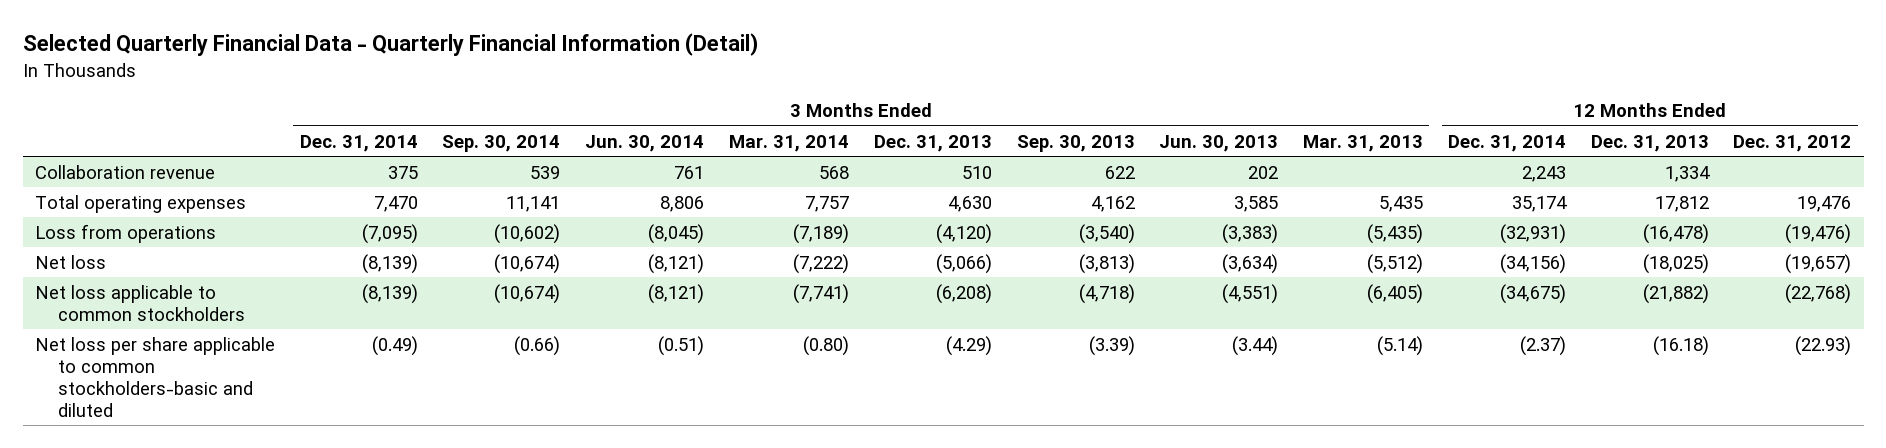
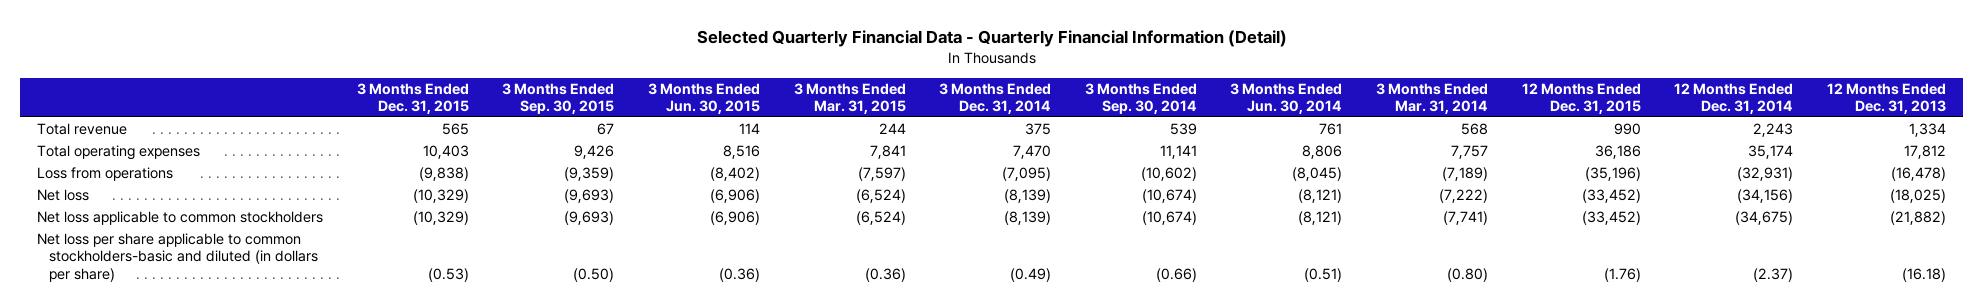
- | 3 Months Ended Dec. 31, 2014 | 3 Months Ended Sep. 30, 2014 | 3 Months Ended Jun. 30, 2014 | 3 Months Ended Mar. 31, 2014 | 3 Months Ended Dec. 31, 2013 | 3 Months Ended Sep. 30, 2013 | 3 Months Ended Jun. 30, 2013 | 3 Months Ended Mar. 31, 2013 | 12 Months Ended Dec. 31, 2014 | 12 Months Ended Dec. 31, 2013 | 12 Months Ended Dec. 31, 2012
+ | 3 Months Ended Dec. 31, 2015 | 3 Months Ended Sep. 30, 2015 | 3 Months Ended Jun. 30, 2015 | 3 Months Ended Mar. 31, 2015 | 3 Months Ended Dec. 31, 2014 | 3 Months Ended Sep. 30, 2014 | 3 Months Ended Jun. 30, 2014 | 3 Months Ended Mar. 31, 2014 | 12 Months Ended Dec. 31, 2015 | 12 Months Ended Dec. 31, 2014 | 12 Months Ended Dec. 31, 2013
- Collaboration revenue | 375 | 539 | 761 | 568 | 510 | 622 | 202 | | 2,243 | 1,334 |
+ Total revenue | 565 | 67 | 114 | 244 | 375 | 539 | 761 | 568 | 990 | 2,243 | 1,334
- Net loss per share applicable to common stockholders-basic and diluted | (0.49) | (0.66) | (0.51) | (0.80) | (4.29) | (3.39) | (3.44) | (5.14) | (2.37) | (16.18) | (22.93)
+ Net loss per share applicable to common stockholders-basic and diluted (in dollars per share) | (0.53) | (0.50) | (0.36) | (0.36) | (0.49) | (0.66) | (0.51) | (0.80) | (1.76) | (2.37) | (16.18)

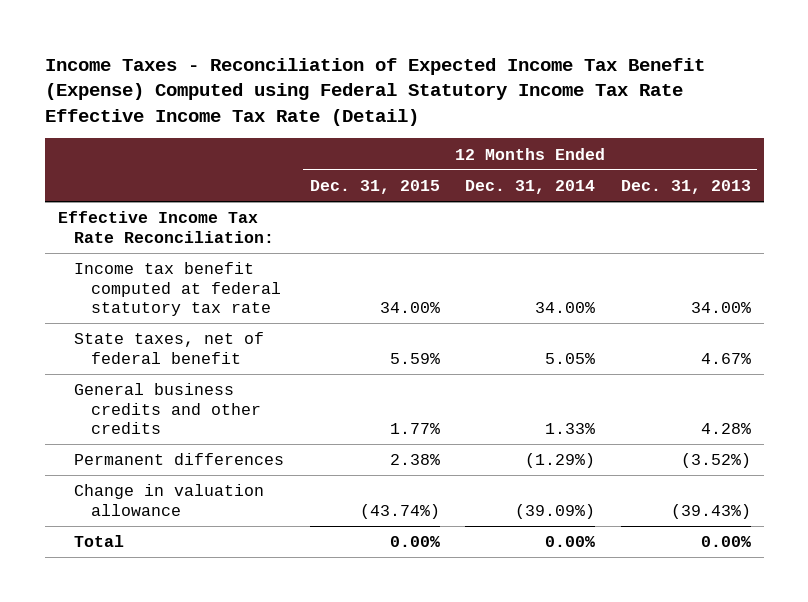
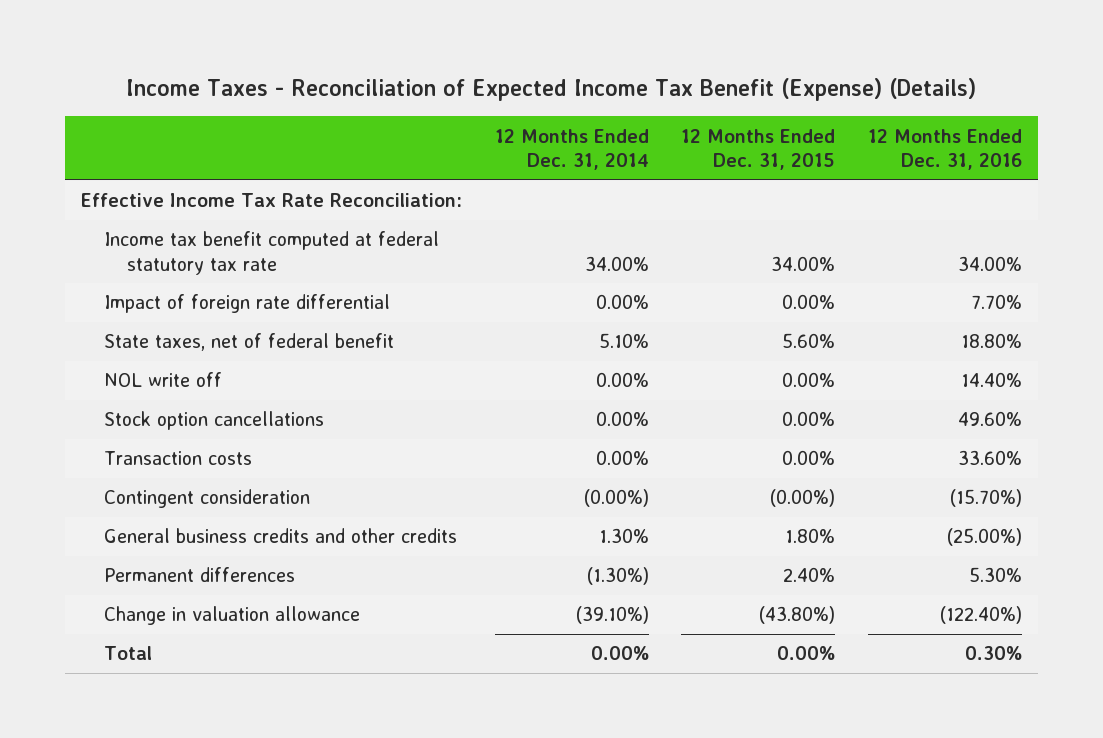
- Income Taxes - Reconciliation of Expected Income Tax Benefit (Expense) Computed using Federal Statutory Income Tax Rate Effective Income Tax Rate (Detail)
+ Income Taxes - Reconciliation of Expected Income Tax Benefit (Expense) (Details)
- | 12 Months Ended Dec. 31, 2015 | 12 Months Ended Dec. 31, 2014 | 12 Months Ended Dec. 31, 2013
+ | 12 Months Ended Dec. 31, 2014 | 12 Months Ended Dec. 31, 2015 | 12 Months Ended Dec. 31, 2016
- State taxes, net of federal benefit | 5.59% | 5.05% | 4.67%
- General business credits and other credits | 1.77% | 1.33% | 4.28%
- Permanent differences | 2.38% | (1.29%) | (3.52%)
- Change in valuation allowance | (43.74%) | (39.09%) | (39.43%)
+ Impact of foreign rate differential | 0.00% | 0.00% | 7.70%
+ State taxes, net of federal benefit | 5.10% | 5.60% | 18.80%
+ NOL write off | 0.00% | 0.00% | 14.40%
+ Stock option cancellations | 0.00% | 0.00% | 49.60%
+ Transaction costs | 0.00% | 0.00% | 33.60%
+ Contingent consideration | (0.00%) | (0.00%) | (15.70%)
+ General business credits and other credits | 1.30% | 1.80% | (25.00%)
+ Permanent differences | (1.30%) | 2.40% | 5.30%
+ Change in valuation allowance | (39.10%) | (43.80%) | (122.40%)

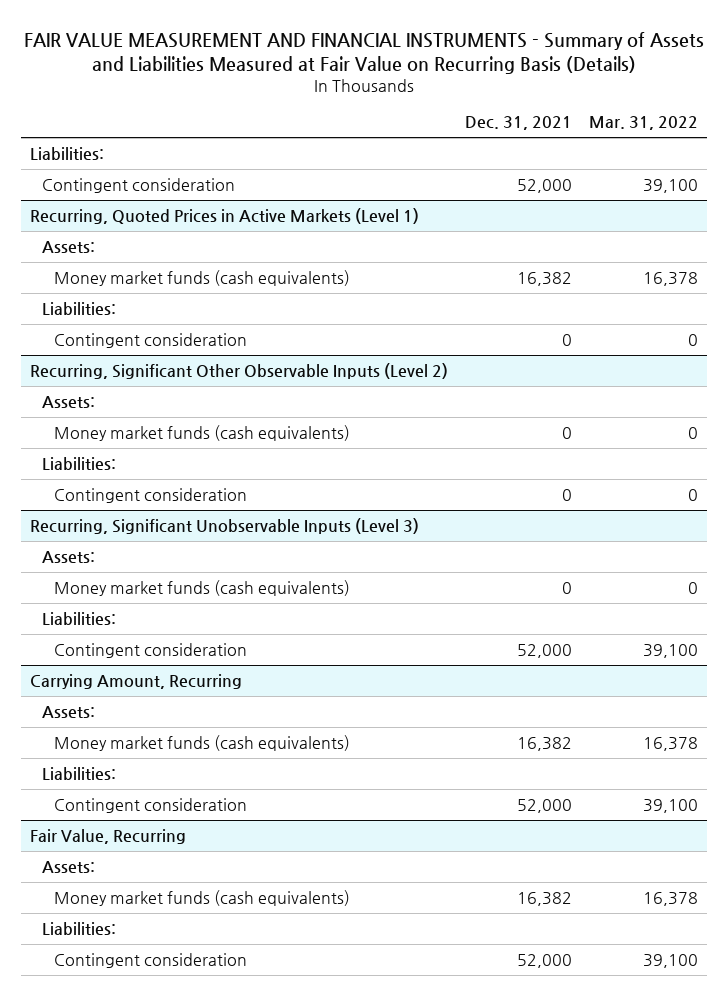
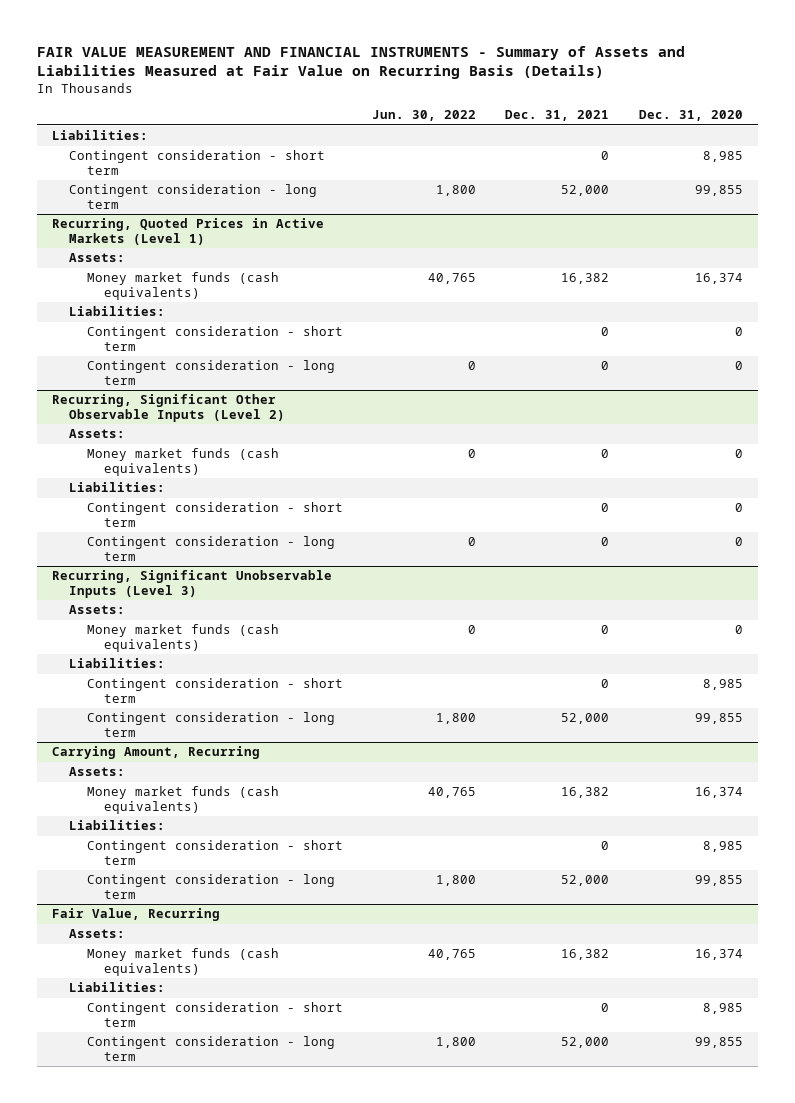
- | Dec. 31, 2021 | Mar. 31, 2022
+ | Jun. 30, 2022 | Dec. 31, 2021 | Dec. 31, 2020
- Contingent consideration | 52,000 | 39,100
+ Contingent consideration - short term | | 0 | 8,985
+ Contingent consideration - long term | 1,800 | 52,000 | 99,855
@ Recurring, Quoted Prices in Active Markets (Level 1)
- Contingent consideration | 0 | 0
+ Contingent consideration - short term | | 0 | 0
+ Contingent consideration - long term | 0 | 0 | 0
@ Recurring, Significant Other Observable Inputs (Level 2)
- Contingent consideration | 0 | 0
+ Contingent consideration - short term | | 0 | 0
+ Contingent consideration - long term | 0 | 0 | 0
@ Recurring, Significant Unobservable Inputs (Level 3)
- Contingent consideration | 52,000 | 39,100
+ Contingent consideration - short term | | 0 | 8,985
+ Contingent consideration - long term | 1,800 | 52,000 | 99,855
@ Carrying Amount, Recurring
- Contingent consideration | 52,000 | 39,100
+ Contingent consideration - short term | | 0 | 8,985
+ Contingent consideration - long term | 1,800 | 52,000 | 99,855
@ Fair Value, Recurring
- Contingent consideration | 52,000 | 39,100
+ Contingent consideration - short term | | 0 | 8,985
+ Contingent consideration - long term | 1,800 | 52,000 | 99,855

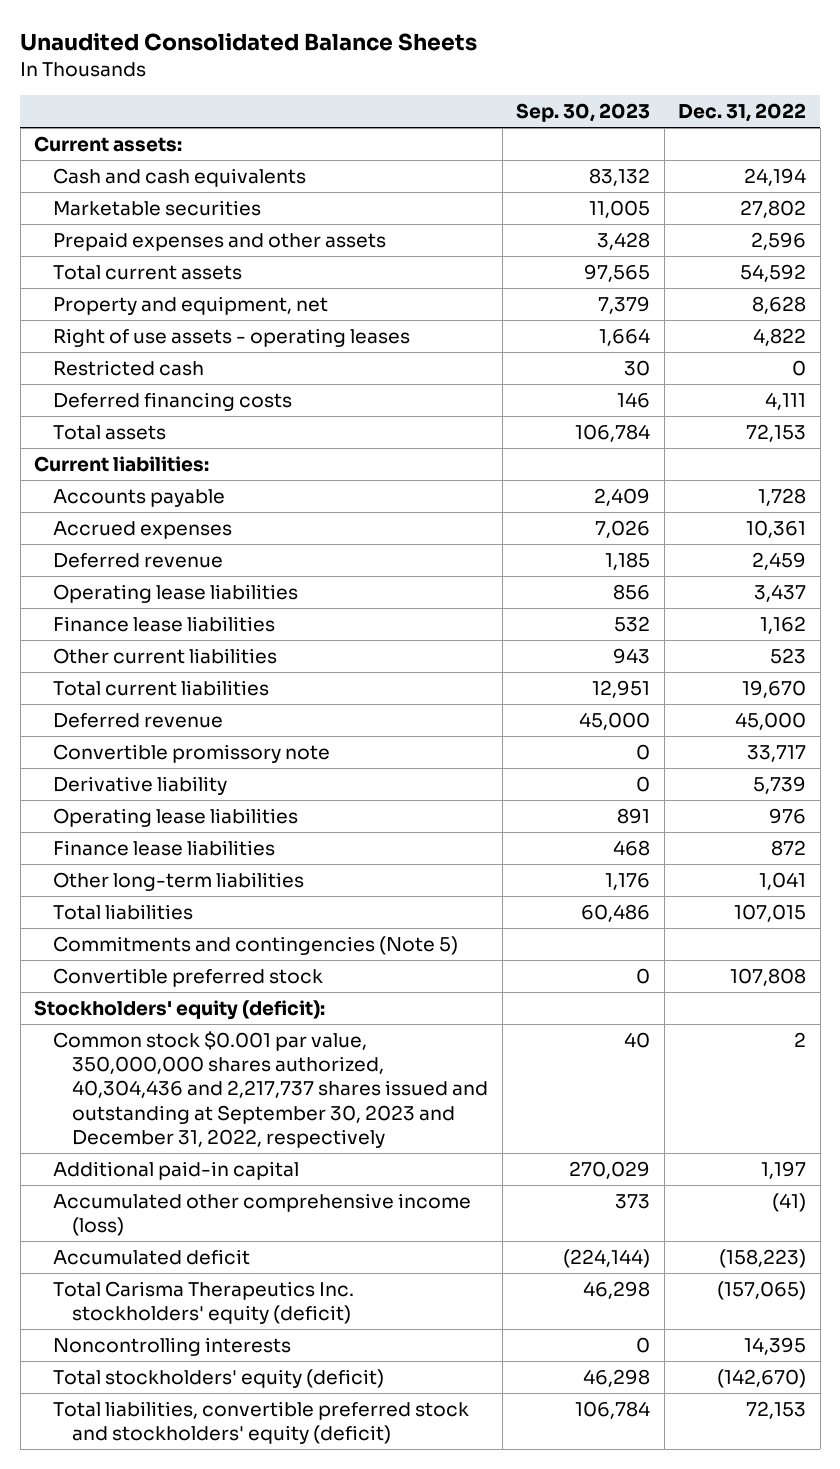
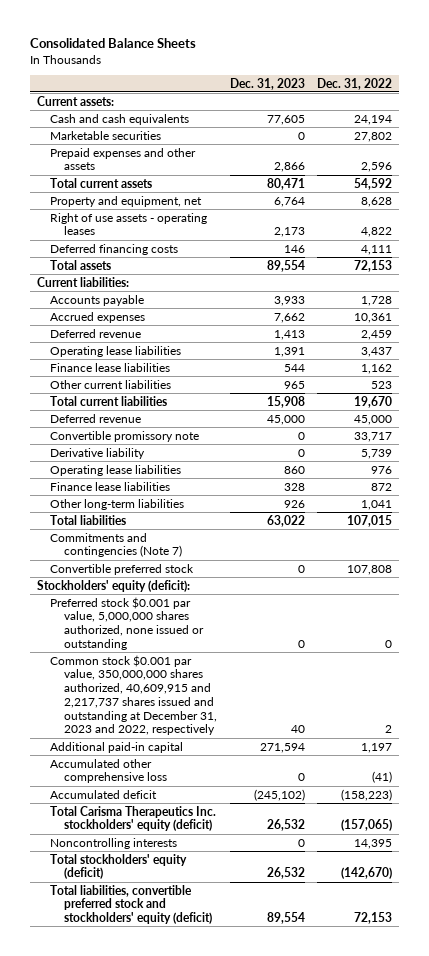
- Unaudited Consolidated Balance Sheets
+ Consolidated Balance Sheets
- | Sep. 30, 2023 | Dec. 31, 2022
+ | Dec. 31, 2023 | Dec. 31, 2022
- Restricted cash | 30 | 0
- Commitments and contingencies (Note 5)
+ Commitments and contingencies (Note 7)
- Common stock $0.001 par value, 350,000,000 shares authorized, 40,304,436 and 2,217,737 shares issued and outstanding at September 30, 2023 and December 31, 2022, respectively | 40 | 2
+ Preferred stock $0.001 par value, 5,000,000 shares authorized, none issued or outstanding | 0 | 0
+ Common stock $0.001 par value, 350,000,000 shares authorized, 40,609,915 and 2,217,737 shares issued and outstanding at December 31, 2023 and 2022, respectively | 40 | 2
- Accumulated other comprehensive income (loss) | 373 | (41)
+ Accumulated other comprehensive loss | 0 | (41)

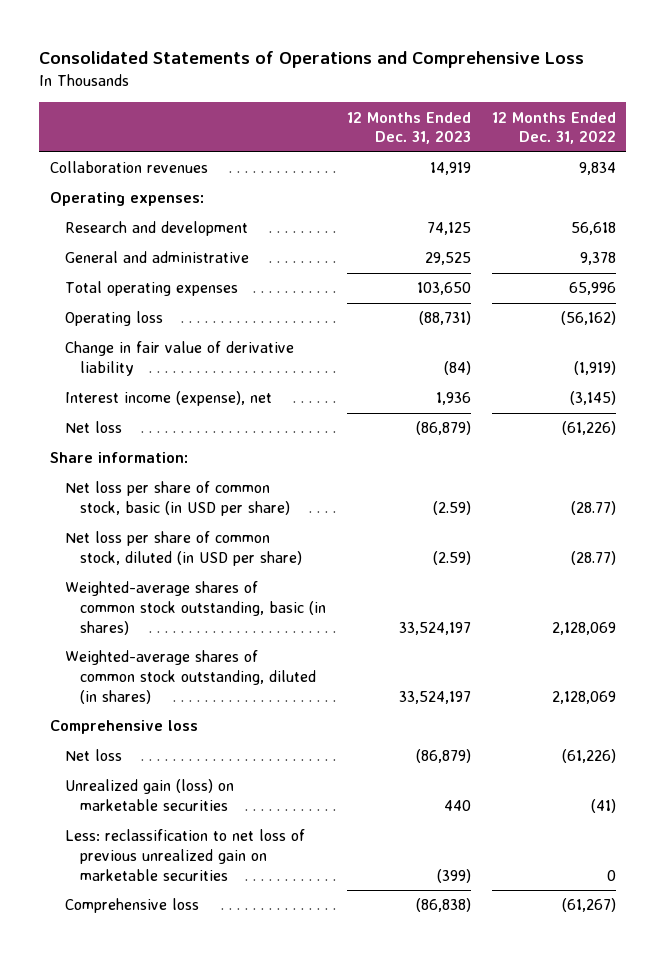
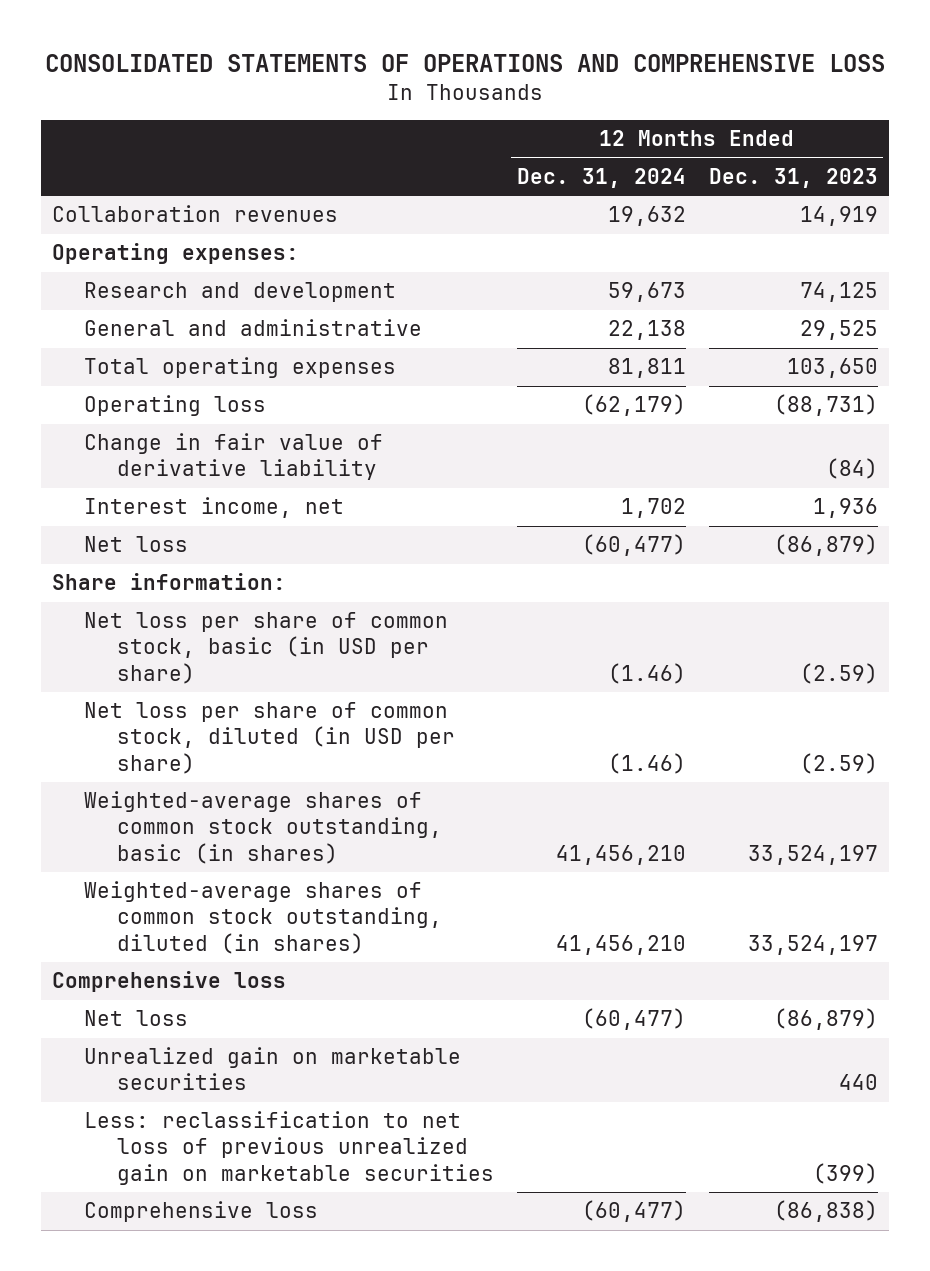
- Consolidated Statements of Operations and Comprehensive Loss
+ CONSOLIDATED STATEMENTS OF OPERATIONS AND COMPREHENSIVE LOSS
- | 12 Months Ended Dec. 31, 2023 | 12 Months Ended Dec. 31, 2022
+ | 12 Months Ended Dec. 31, 2024 | 12 Months Ended Dec. 31, 2023
- Interest income (expense), net | 1,936 | (3,145)
+ Interest income, net | 1,702 | 1,936
- Unrealized gain (loss) on marketable securities | 440 | (41)
+ Unrealized gain on marketable securities | | 440

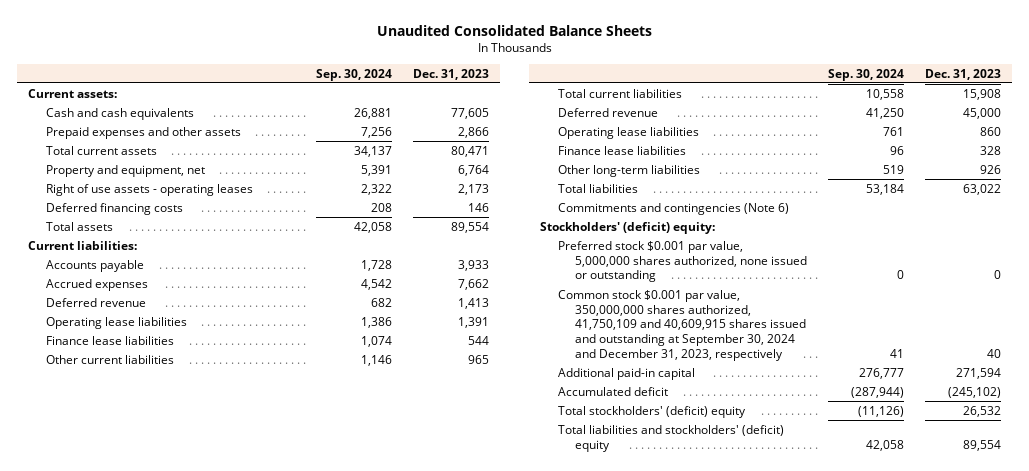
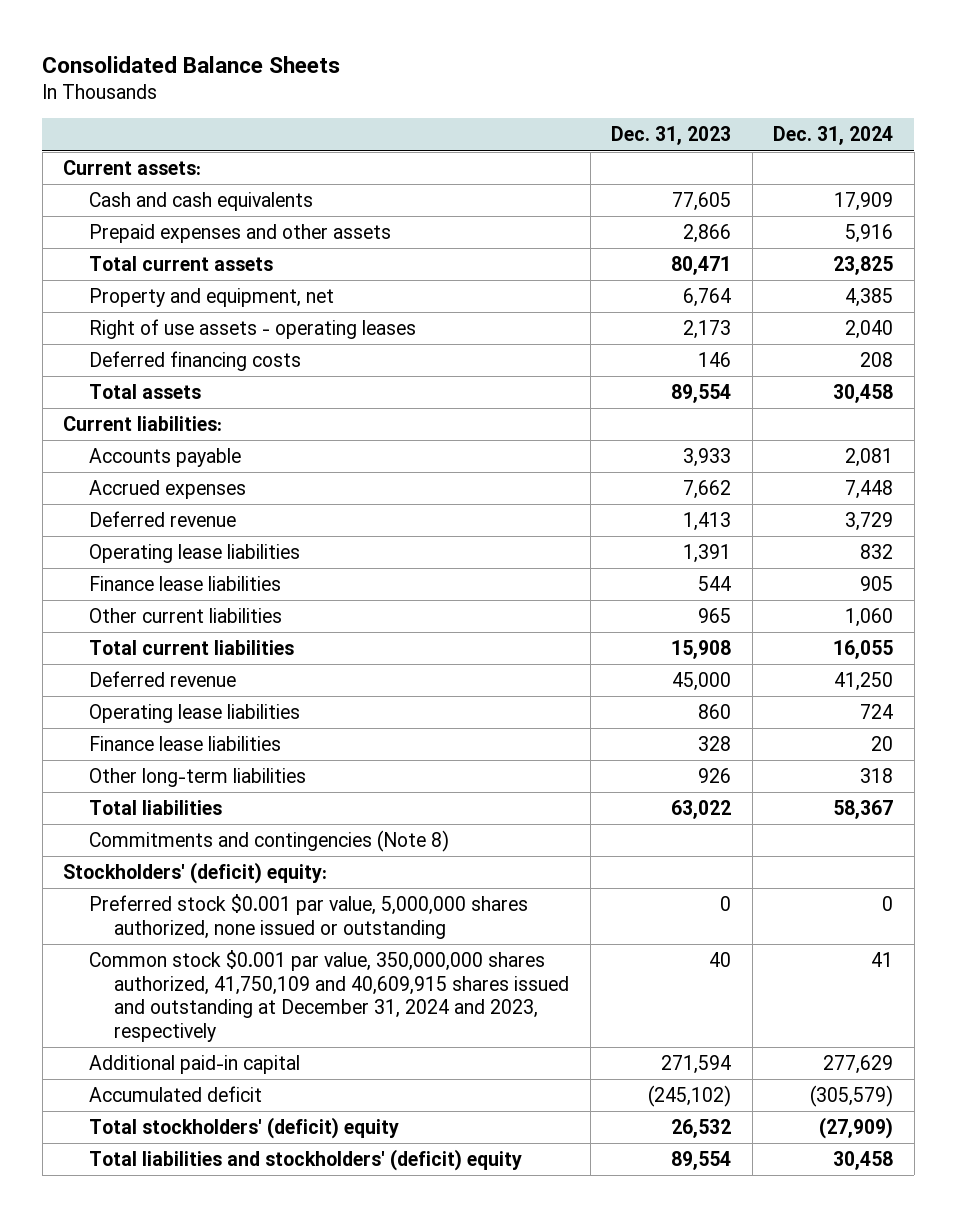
- Unaudited Consolidated Balance Sheets
+ Consolidated Balance Sheets
- | Sep. 30, 2024 | Dec. 31, 2023
+ | Dec. 31, 2023 | Dec. 31, 2024
- Commitments and contingencies (Note 6)
+ Commitments and contingencies (Note 8)
- Common stock $0.001 par value, 350,000,000 shares authorized, 41,750,109 and 40,609,915 shares issued and outstanding at September 30, 2024 and December 31, 2023, respectively | 41 | 40
+ Common stock $0.001 par value, 350,000,000 shares authorized, 41,750,109 and 40,609,915 shares issued and outstanding at December 31, 2024 and 2023, respectively | 40 | 41

